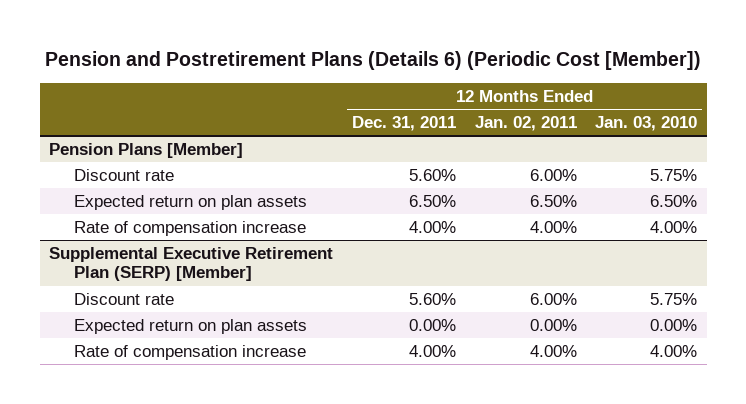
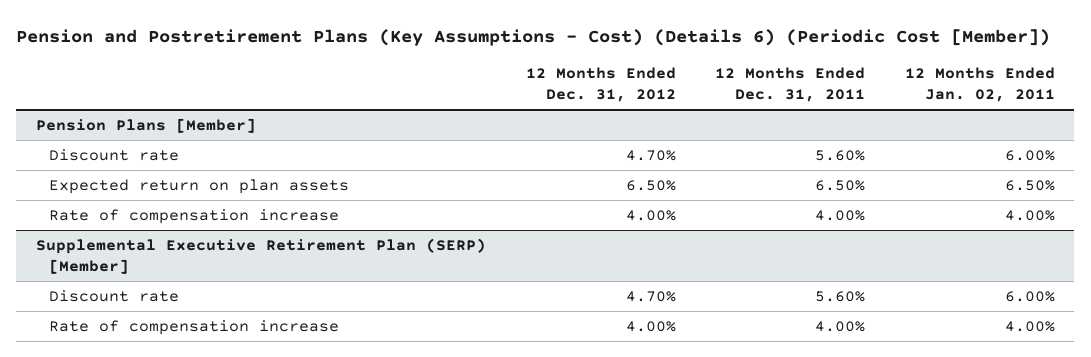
- Pension and Postretirement Plans (Details 6) (Periodic Cost [Member])
+ Pension and Postretirement Plans (Key Assumptions - Cost) (Details 6) (Periodic Cost [Member])
- | 12 Months Ended Dec. 31, 2011 | 12 Months Ended Jan. 02, 2011 | 12 Months Ended Jan. 03, 2010
+ | 12 Months Ended Dec. 31, 2012 | 12 Months Ended Dec. 31, 2011 | 12 Months Ended Jan. 02, 2011
@ Supplemental Executive Retirement Plan (SERP) [Member]
- Expected return on plan assets | 0.00% | 0.00% | 0.00%

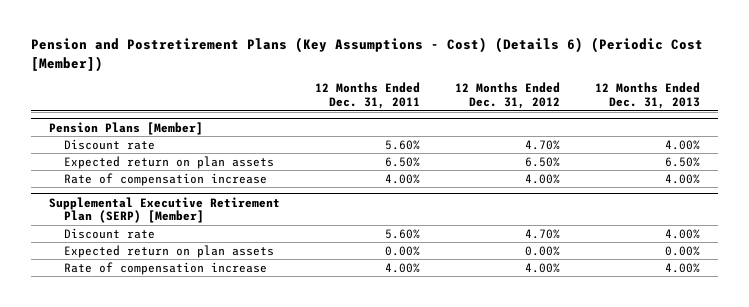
- | 12 Months Ended Dec. 31, 2012 | 12 Months Ended Dec. 31, 2011 | 12 Months Ended Jan. 02, 2011
+ | 12 Months Ended Dec. 31, 2011 | 12 Months Ended Dec. 31, 2012 | 12 Months Ended Dec. 31, 2013
@ Supplemental Executive Retirement Plan (SERP) [Member]
+ Expected return on plan assets | 0.00% | 0.00% | 0.00%

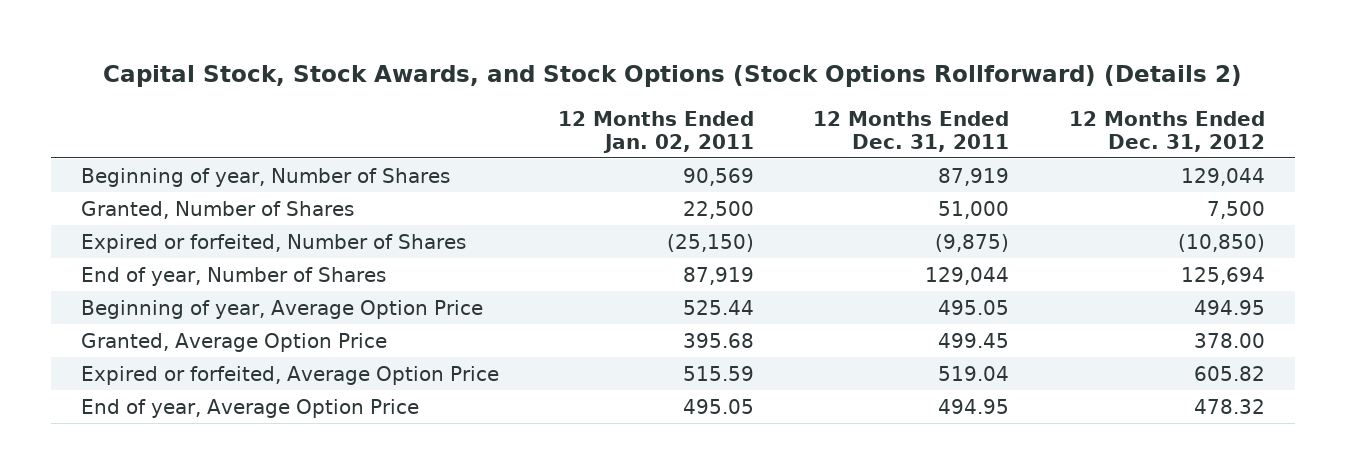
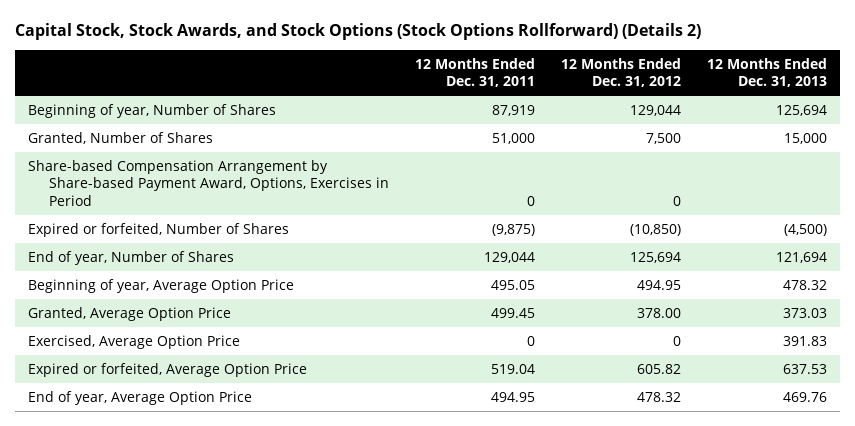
- | 12 Months Ended Jan. 02, 2011 | 12 Months Ended Dec. 31, 2011 | 12 Months Ended Dec. 31, 2012
+ | 12 Months Ended Dec. 31, 2011 | 12 Months Ended Dec. 31, 2012 | 12 Months Ended Dec. 31, 2013
+ Share-based Compensation Arrangement by Share-based Payment Award, Options, Exercises in Period | 0 | 0 |
+ Exercised, Average Option Price | 0 | 0 | 391.83

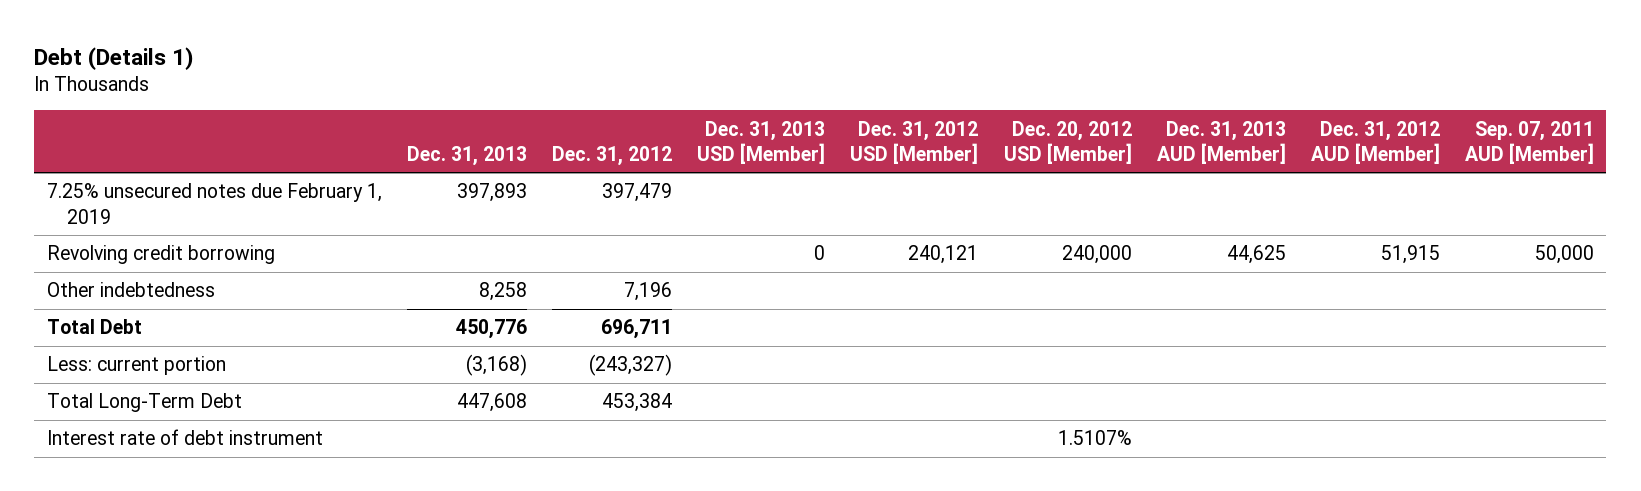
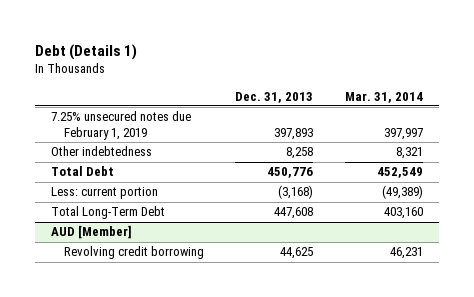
- | Dec. 31, 2013 | Dec. 31, 2012 | Dec. 31, 2013 USD [Member] | Dec. 31, 2012 USD [Member] | Dec. 20, 2012 USD [Member] | Dec. 31, 2013 AUD [Member] | Dec. 31, 2012 AUD [Member] | Sep. 07, 2011 AUD [Member]
+ | Dec. 31, 2013 | Mar. 31, 2014
- Revolving credit borrowing | | | 0 | 240,121 | 240,000 | 44,625 | 51,915 | 50,000
- Interest rate of debt instrument | | | | | 1.5107% | | |
+ AUD [Member]
+ Revolving credit borrowing | 44,625 | 46,231

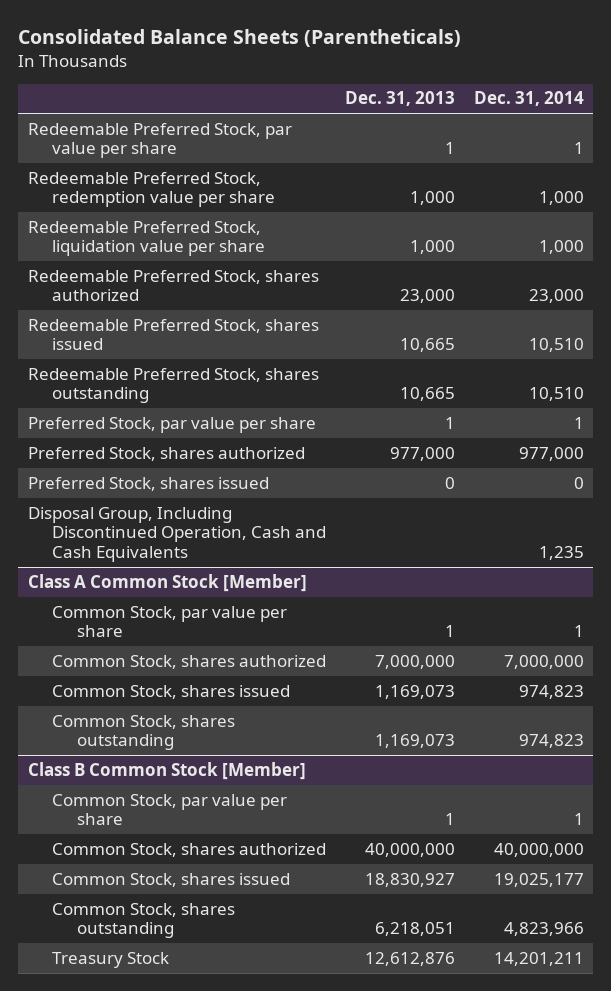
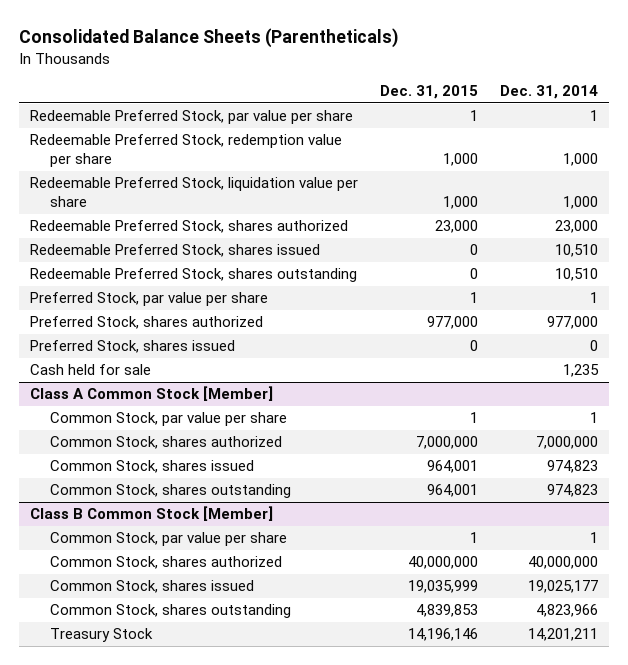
- | Dec. 31, 2013 | Dec. 31, 2014
+ | Dec. 31, 2015 | Dec. 31, 2014
- Disposal Group, Including Discontinued Operation, Cash and Cash Equivalents | | 1,235
+ Cash held for sale | | 1,235

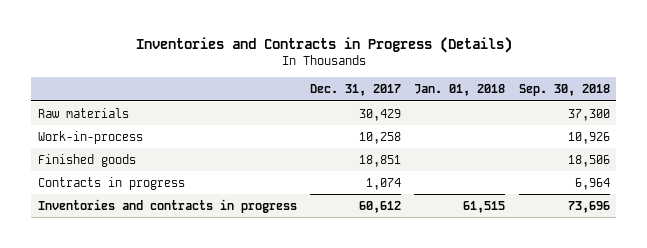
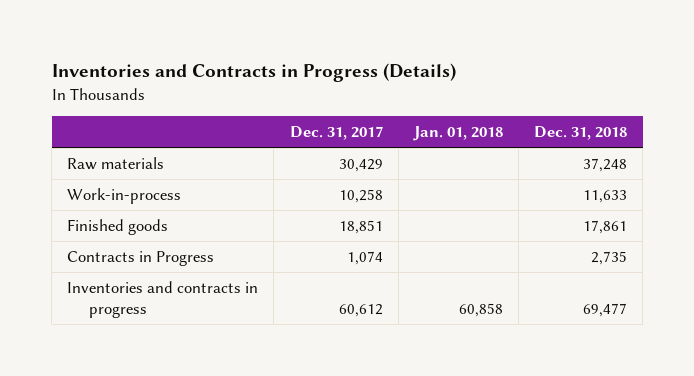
- | Dec. 31, 2017 | Jan. 01, 2018 | Sep. 30, 2018
+ | Dec. 31, 2017 | Jan. 01, 2018 | Dec. 31, 2018
- Contracts in progress | 1,074 | | 6,964
- Inventories and contracts in progress | 60,612 | 61,515 | 73,696
+ Contracts in Progress | 1,074 | | 2,735
+ Inventories and contracts in progress | 60,612 | 60,858 | 69,477

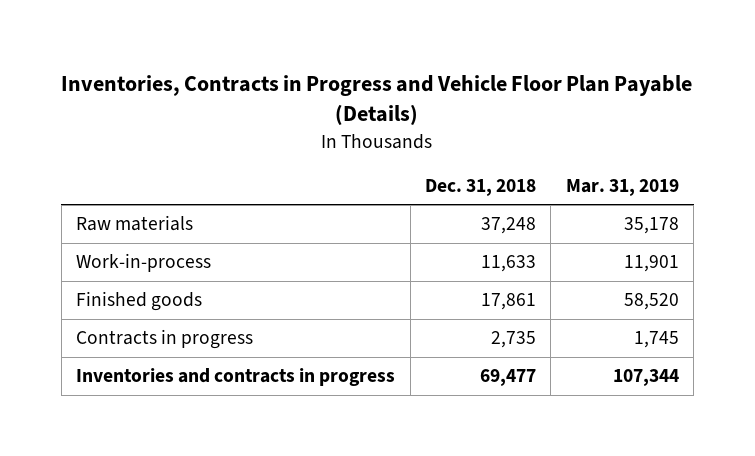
- Inventories and Contracts in Progress (Details)
+ Inventories, Contracts in Progress and Vehicle Floor Plan Payable (Details)
- | Dec. 31, 2017 | Jan. 01, 2018 | Dec. 31, 2018
+ | Dec. 31, 2018 | Mar. 31, 2019
- Contracts in Progress | 1,074 | | 2,735
+ Contracts in progress | 2,735 | 1,745

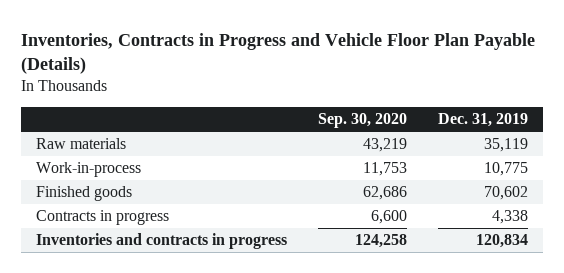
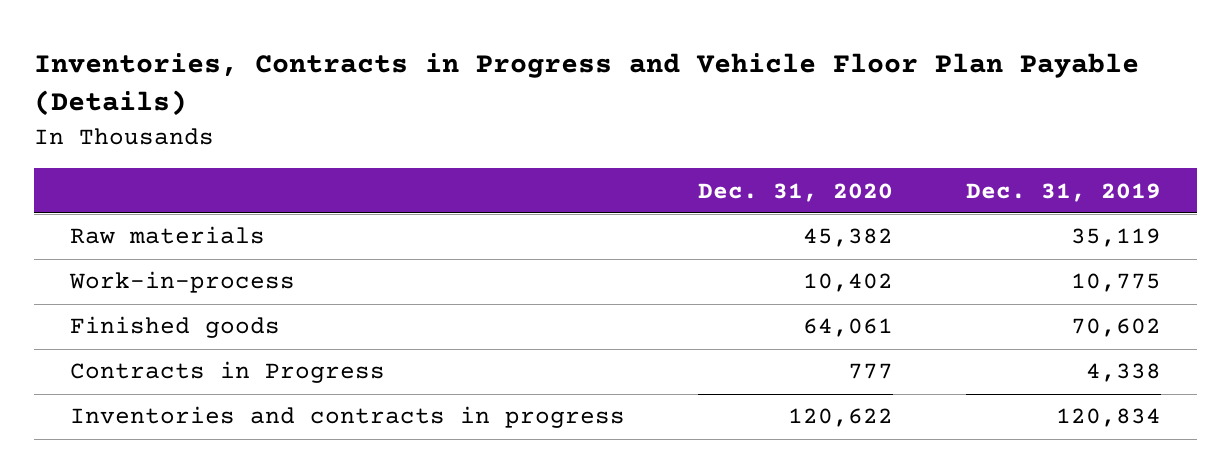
- | Sep. 30, 2020 | Dec. 31, 2019
+ | Dec. 31, 2020 | Dec. 31, 2019
- Contracts in progress | 6,600 | 4,338
+ Contracts in Progress | 777 | 4,338

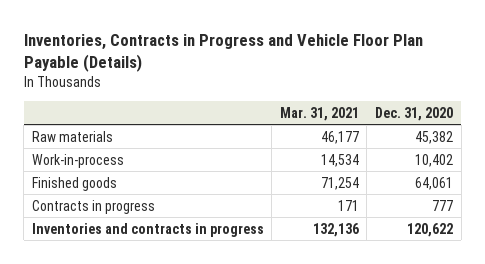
- | Dec. 31, 2020 | Dec. 31, 2019
+ | Mar. 31, 2021 | Dec. 31, 2020
- Contracts in Progress | 777 | 4,338
+ Contracts in progress | 171 | 777

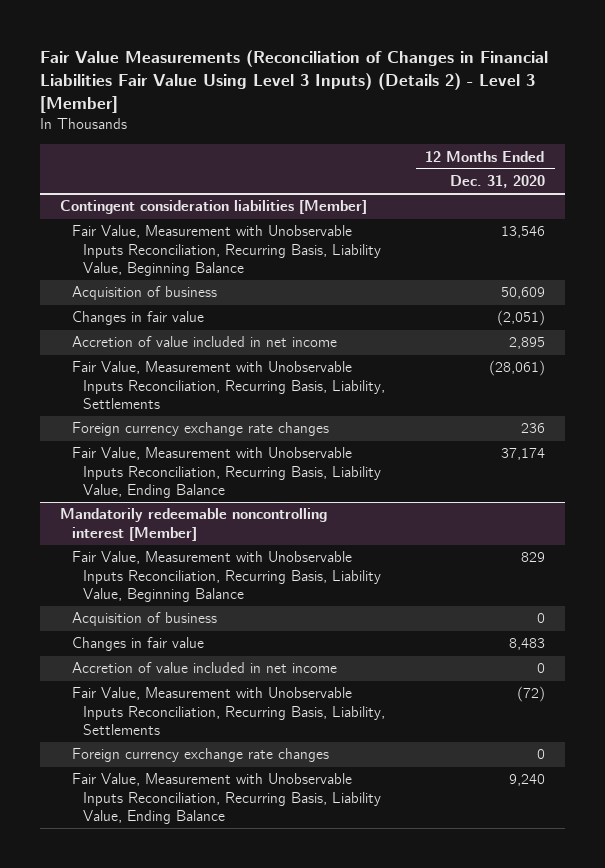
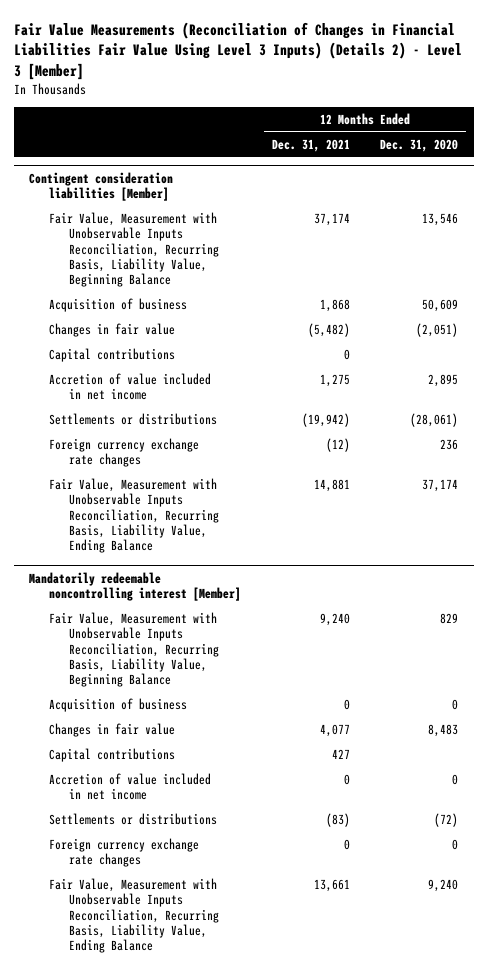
- | 12 Months Ended Dec. 31, 2020
+ | 12 Months Ended Dec. 31, 2021 | 12 Months Ended Dec. 31, 2020
@ Contingent consideration liabilities [Member]
+ Capital contributions | 0 |
- Fair Value, Measurement with Unobservable Inputs Reconciliation, Recurring Basis, Liability, Settlements | (28,061)
+ Settlements or distributions | (19,942) | (28,061)
@ Mandatorily redeemable noncontrolling interest [Member]
+ Capital contributions | 427 |
- Fair Value, Measurement with Unobservable Inputs Reconciliation, Recurring Basis, Liability, Settlements | (72)
+ Settlements or distributions | (83) | (72)

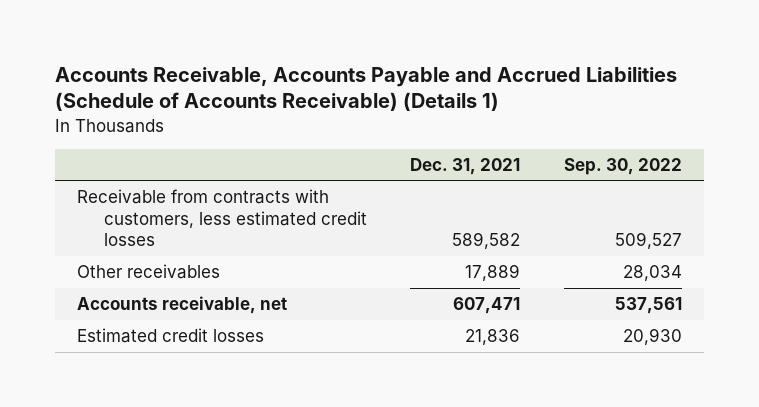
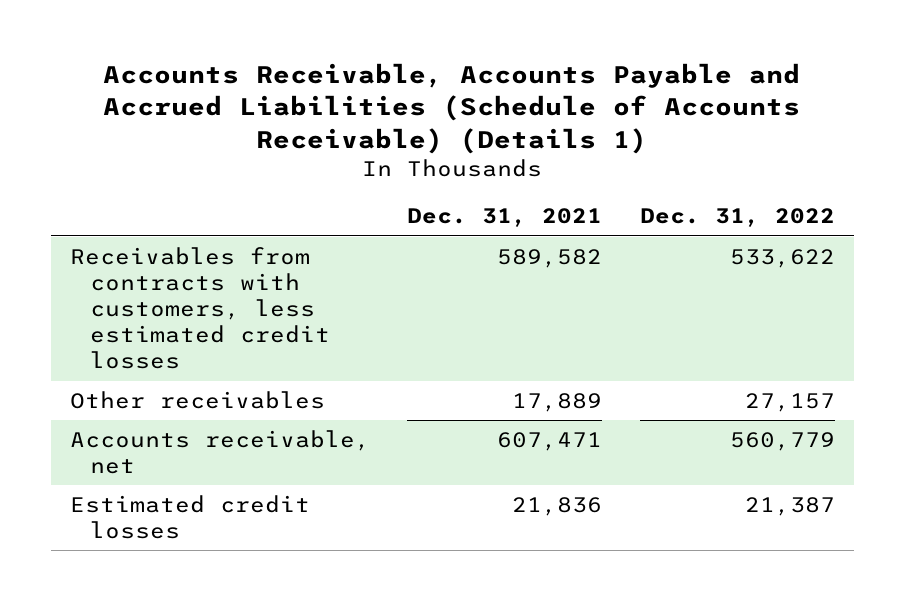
- | Dec. 31, 2021 | Sep. 30, 2022
+ | Dec. 31, 2021 | Dec. 31, 2022
- Receivable from contracts with customers, less estimated credit losses | 589,582 | 509,527
+ Receivables from contracts with customers, less estimated credit losses | 589,582 | 533,622

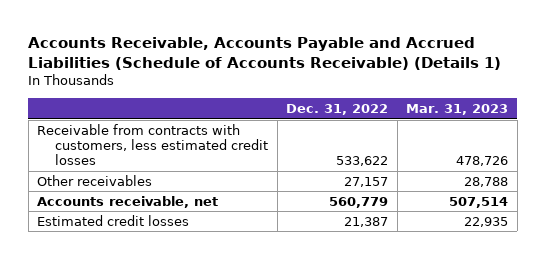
- | Dec. 31, 2021 | Dec. 31, 2022
+ | Dec. 31, 2022 | Mar. 31, 2023
- Receivables from contracts with customers, less estimated credit losses | 589,582 | 533,622
+ Receivable from contracts with customers, less estimated credit losses | 533,622 | 478,726

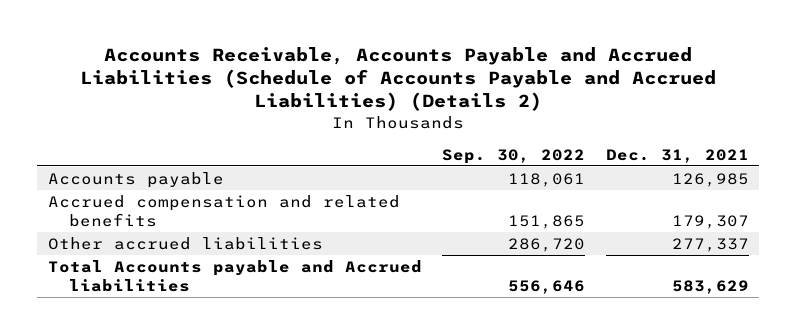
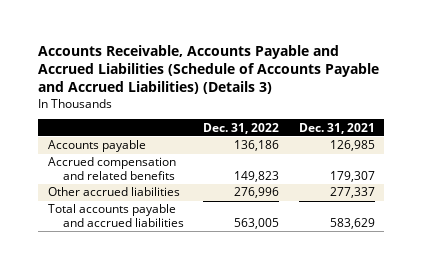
- Accounts Receivable, Accounts Payable and Accrued Liabilities (Schedule of Accounts Payable and Accrued Liabilities) (Details 2)
+ Accounts Receivable, Accounts Payable and Accrued Liabilities (Schedule of Accounts Payable and Accrued Liabilities) (Details 3)
- | Sep. 30, 2022 | Dec. 31, 2021
+ | Dec. 31, 2022 | Dec. 31, 2021
- Total Accounts payable and Accrued liabilities | 556,646 | 583,629
+ Total accounts payable and accrued liabilities | 563,005 | 583,629

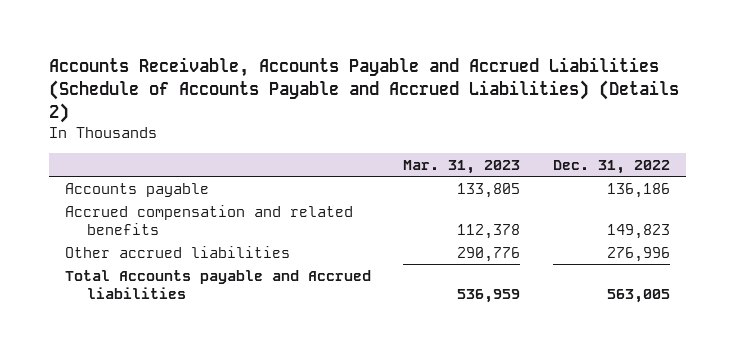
- Accounts Receivable, Accounts Payable and Accrued Liabilities (Schedule of Accounts Payable and Accrued Liabilities) (Details 3)
+ Accounts Receivable, Accounts Payable and Accrued Liabilities (Schedule of Accounts Payable and Accrued Liabilities) (Details 2)
- | Dec. 31, 2022 | Dec. 31, 2021
+ | Mar. 31, 2023 | Dec. 31, 2022
- Total accounts payable and accrued liabilities | 563,005 | 583,629
+ Total Accounts payable and Accrued liabilities | 536,959 | 563,005

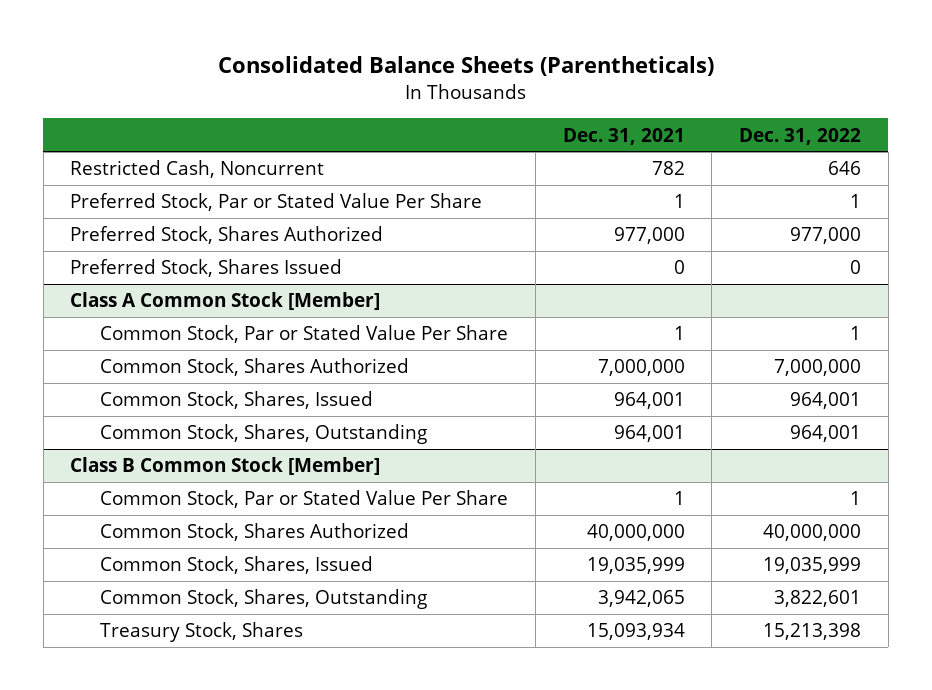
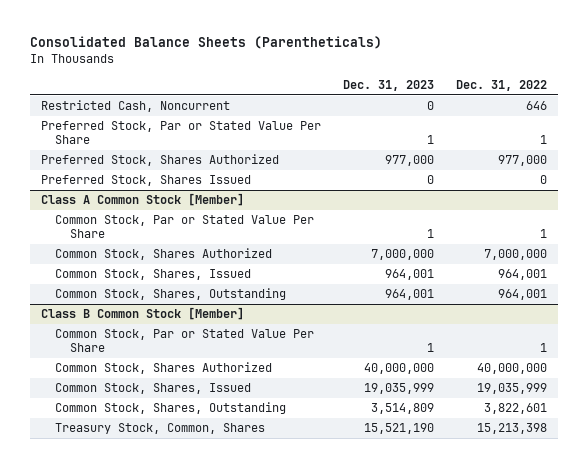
- | Dec. 31, 2021 | Dec. 31, 2022
+ | Dec. 31, 2023 | Dec. 31, 2022
@ Class B Common Stock [Member]
- Treasury Stock, Shares | 15,093,934 | 15,213,398
+ Treasury Stock, Common, Shares | 15,521,190 | 15,213,398

